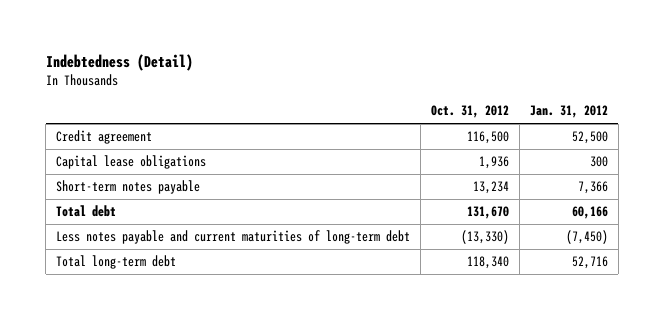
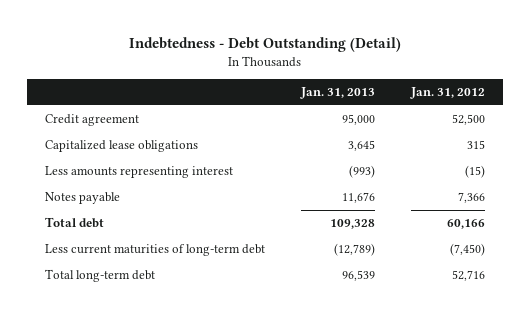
- Indebtedness (Detail)
+ Indebtedness - Debt Outstanding (Detail)
- | Oct. 31, 2012 | Jan. 31, 2012
+ | Jan. 31, 2013 | Jan. 31, 2012
- Capital lease obligations | 1,936 | 300
- Short-term notes payable | 13,234 | 7,366
+ Capitalized lease obligations | 3,645 | 315
+ Less amounts representing interest | (993) | (15)
+ Notes payable | 11,676 | 7,366
- Less notes payable and current maturities of long-term debt | (13,330) | (7,450)
+ Less current maturities of long-term debt | (12,789) | (7,450)

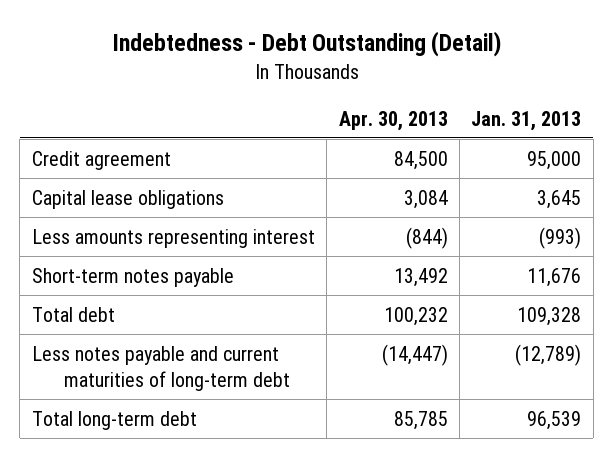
- | Jan. 31, 2013 | Jan. 31, 2012
+ | Apr. 30, 2013 | Jan. 31, 2013
- Capitalized lease obligations | 3,645 | 315
+ Capital lease obligations | 3,084 | 3,645
- Notes payable | 11,676 | 7,366
+ Short-term notes payable | 13,492 | 11,676
- Less current maturities of long-term debt | (12,789) | (7,450)
+ Less notes payable and current maturities of long-term debt | (14,447) | (12,789)

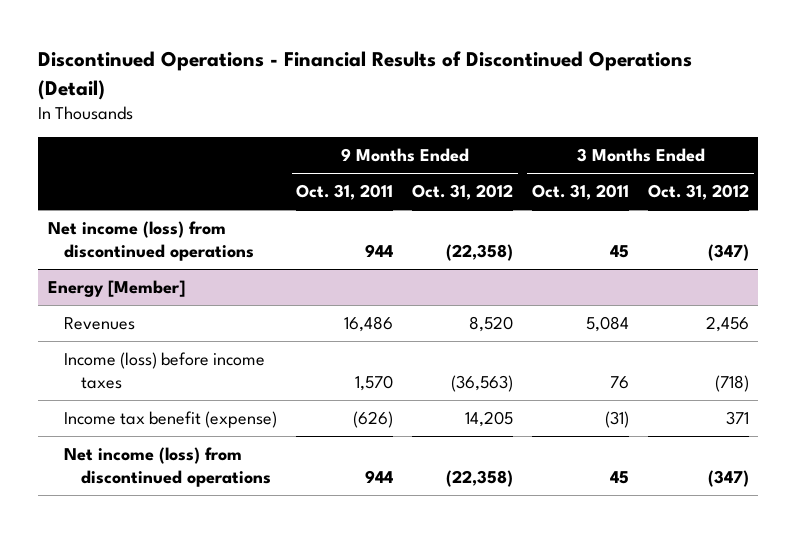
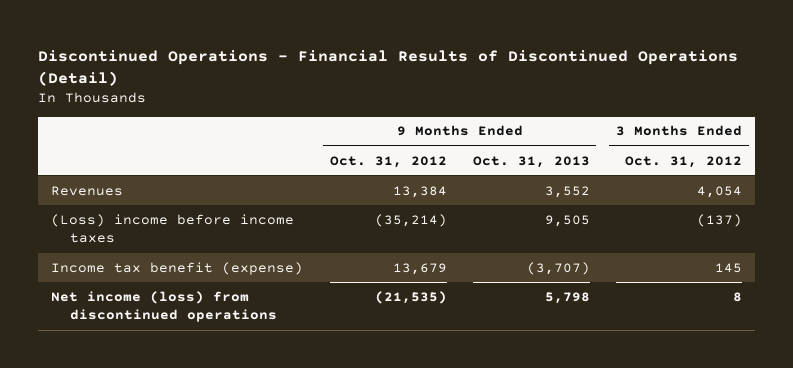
- | 9 Months Ended Oct. 31, 2011 | 9 Months Ended Oct. 31, 2012 | 3 Months Ended Oct. 31, 2011 | 3 Months Ended Oct. 31, 2012
+ | 9 Months Ended Oct. 31, 2012 | 9 Months Ended Oct. 31, 2013 | 3 Months Ended Oct. 31, 2012
- Net income (loss) from discontinued operations | 944 | (22,358) | 45 | (347)
- Energy [Member]
- Revenues | 16,486 | 8,520 | 5,084 | 2,456
- Income (loss) before income taxes | 1,570 | (36,563) | 76 | (718)
- Income tax benefit (expense) | (626) | 14,205 | (31) | 371
- Net income (loss) from discontinued operations | 944 | (22,358) | 45 | (347)
+ Revenues | 13,384 | 3,552 | 4,054
+ (Loss) income before income taxes | (35,214) | 9,505 | (137)
+ Income tax benefit (expense) | 13,679 | (3,707) | 145
+ Net income (loss) from discontinued operations | (21,535) | 5,798 | 8

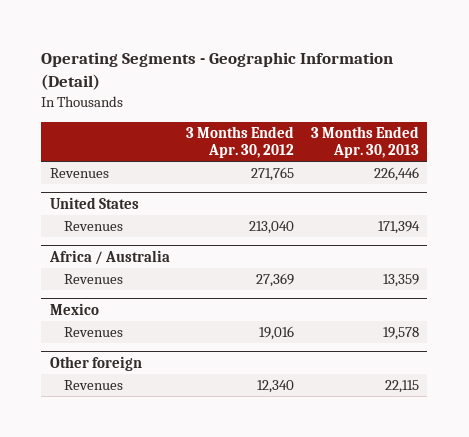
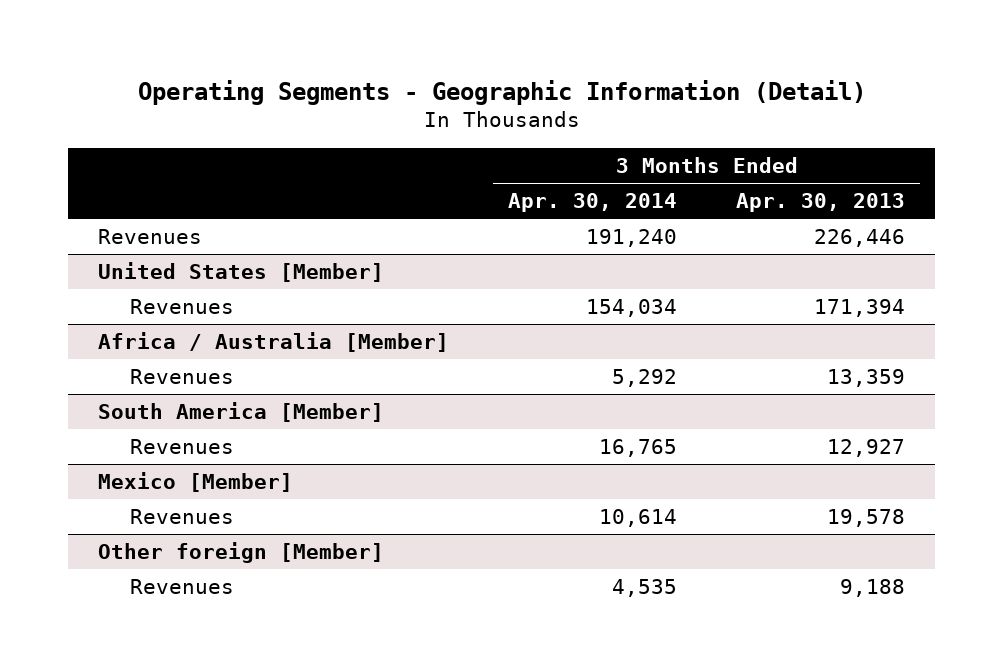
- | 3 Months Ended Apr. 30, 2012 | 3 Months Ended Apr. 30, 2013
+ | 3 Months Ended Apr. 30, 2014 | 3 Months Ended Apr. 30, 2013
- United States
+ United States [Member]
- Africa / Australia
+ Africa / Australia [Member]
- Mexico
+ South America [Member]
+ Revenues | 16,765 | 12,927
+ Mexico [Member]
- Other foreign
- Revenues | 12,340 | 22,115
+ Other foreign [Member]
+ Revenues | 4,535 | 9,188

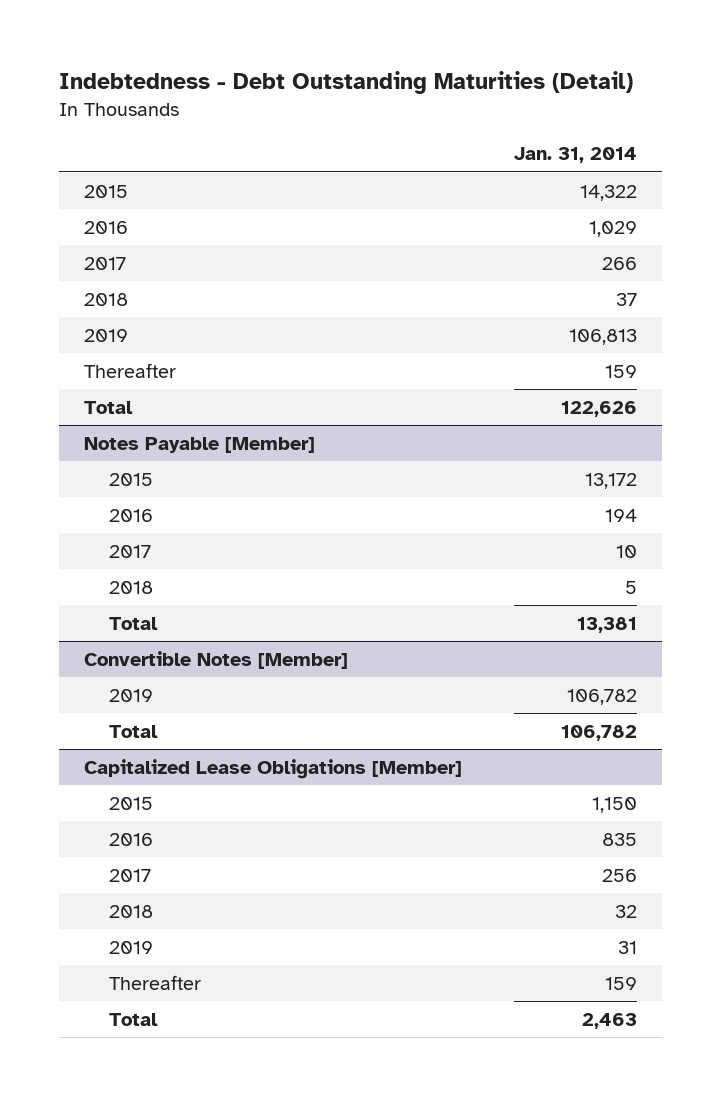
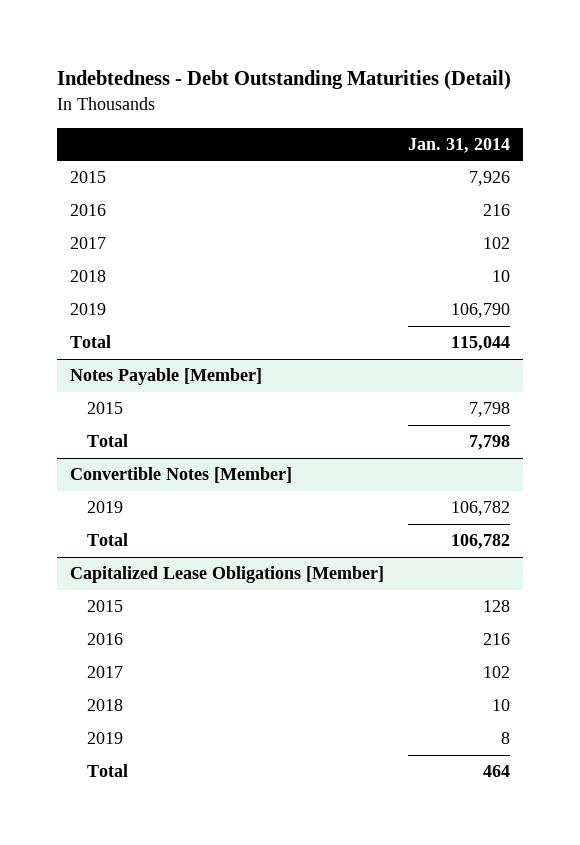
- 2015 | 14,322
- 2016 | 1,029
- 2017 | 266
- 2018 | 37
- 2019 | 106,813
- Thereafter | 159
- Total | 122,626
+ 2015 | 7,926
+ 2016 | 216
+ 2017 | 102
+ 2018 | 10
+ 2019 | 106,790
+ Total | 115,044
@ Notes Payable [Member]
- 2015 | 13,172
- 2016 | 194
- 2017 | 10
- 2018 | 5
- Total | 13,381
+ 2015 | 7,798
+ Total | 7,798
@ Capitalized Lease Obligations [Member]
- 2015 | 1,150
- 2016 | 835
- 2017 | 256
- 2018 | 32
- 2019 | 31
- Thereafter | 159
- Total | 2,463
+ 2015 | 128
+ 2016 | 216
+ 2017 | 102
+ 2018 | 10
+ 2019 | 8
+ Total | 464

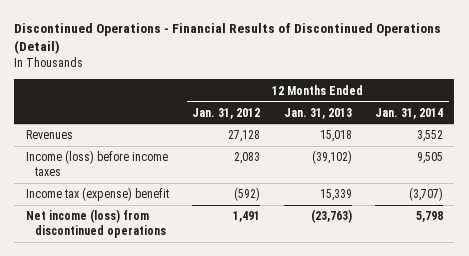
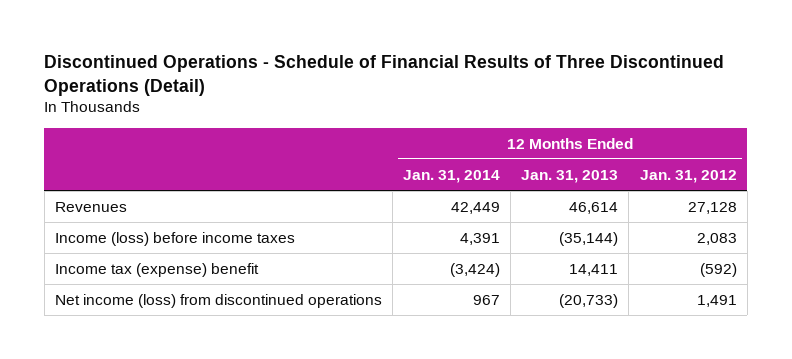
- Discontinued Operations - Financial Results of Discontinued Operations (Detail)
+ Discontinued Operations - Schedule of Financial Results of Three Discontinued Operations (Detail)
- | 12 Months Ended Jan. 31, 2012 | 12 Months Ended Jan. 31, 2013 | 12 Months Ended Jan. 31, 2014
+ | 12 Months Ended Jan. 31, 2014 | 12 Months Ended Jan. 31, 2013 | 12 Months Ended Jan. 31, 2012
- Revenues | 27,128 | 15,018 | 3,552
- Income (loss) before income taxes | 2,083 | (39,102) | 9,505
- Income tax (expense) benefit | (592) | 15,339 | (3,707)
- Net income (loss) from discontinued operations | 1,491 | (23,763) | 5,798
+ Revenues | 42,449 | 46,614 | 27,128
+ Income (loss) before income taxes | 4,391 | (35,144) | 2,083
+ Income tax (expense) benefit | (3,424) | 14,411 | (592)
+ Net income (loss) from discontinued operations | 967 | (20,733) | 1,491

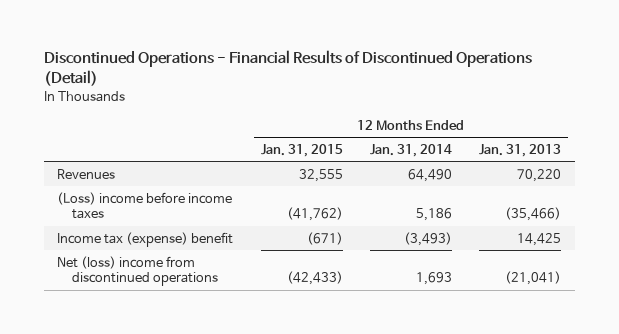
- Discontinued Operations - Schedule of Financial Results of Three Discontinued Operations (Detail)
+ Discontinued Operations - Financial Results of Discontinued Operations (Detail)
- | 12 Months Ended Jan. 31, 2014 | 12 Months Ended Jan. 31, 2013 | 12 Months Ended Jan. 31, 2012
+ | 12 Months Ended Jan. 31, 2015 | 12 Months Ended Jan. 31, 2014 | 12 Months Ended Jan. 31, 2013
- Revenues | 42,449 | 46,614 | 27,128
- Income (loss) before income taxes | 4,391 | (35,144) | 2,083
- Income tax (expense) benefit | (3,424) | 14,411 | (592)
- Net income (loss) from discontinued operations | 967 | (20,733) | 1,491
+ Revenues | 32,555 | 64,490 | 70,220
+ (Loss) income before income taxes | (41,762) | 5,186 | (35,466)
+ Income tax (expense) benefit | (671) | (3,493) | 14,425
+ Net (loss) income from discontinued operations | (42,433) | 1,693 | (21,041)

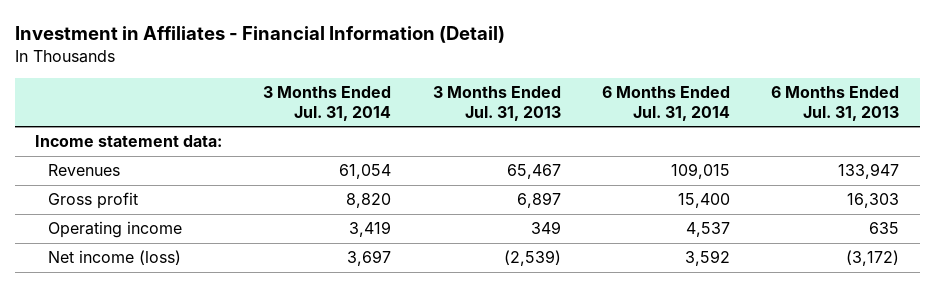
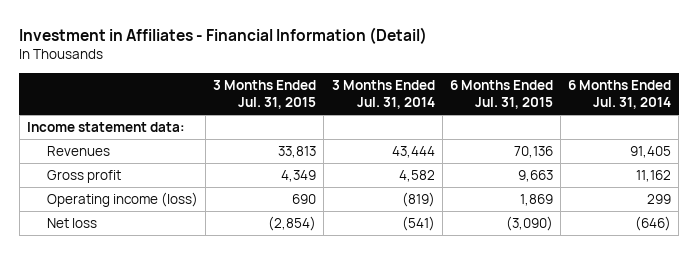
- | 3 Months Ended Jul. 31, 2014 | 3 Months Ended Jul. 31, 2013 | 6 Months Ended Jul. 31, 2014 | 6 Months Ended Jul. 31, 2013
+ | 3 Months Ended Jul. 31, 2015 | 3 Months Ended Jul. 31, 2014 | 6 Months Ended Jul. 31, 2015 | 6 Months Ended Jul. 31, 2014
- Revenues | 61,054 | 65,467 | 109,015 | 133,947
- Gross profit | 8,820 | 6,897 | 15,400 | 16,303
- Operating income | 3,419 | 349 | 4,537 | 635
- Net income (loss) | 3,697 | (2,539) | 3,592 | (3,172)
+ Revenues | 33,813 | 43,444 | 70,136 | 91,405
+ Gross profit | 4,349 | 4,582 | 9,663 | 11,162
+ Operating income (loss) | 690 | (819) | 1,869 | 299
+ Net loss | (2,854) | (541) | (3,090) | (646)

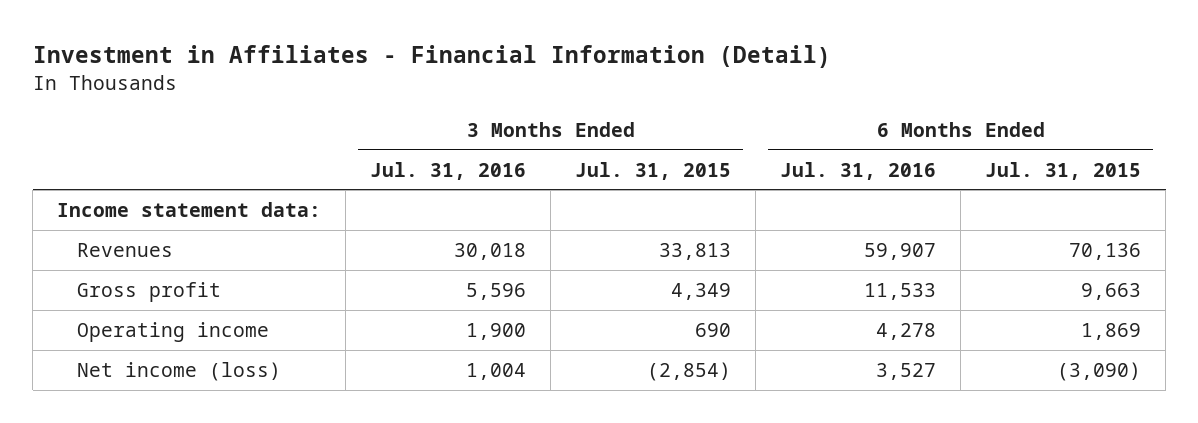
- | 3 Months Ended Jul. 31, 2015 | 3 Months Ended Jul. 31, 2014 | 6 Months Ended Jul. 31, 2015 | 6 Months Ended Jul. 31, 2014
+ | 3 Months Ended Jul. 31, 2016 | 3 Months Ended Jul. 31, 2015 | 6 Months Ended Jul. 31, 2016 | 6 Months Ended Jul. 31, 2015
- Operating income (loss) | 690 | (819) | 1,869 | 299
- Net loss | (2,854) | (541) | (3,090) | (646)
+ Operating income | 1,900 | 690 | 4,278 | 1,869
+ Net income (loss) | 1,004 | (2,854) | 3,527 | (3,090)

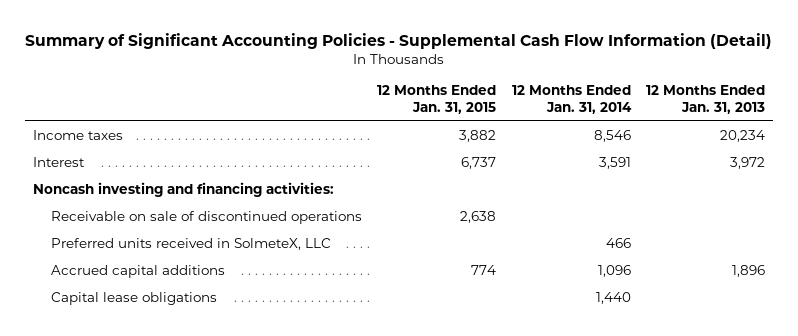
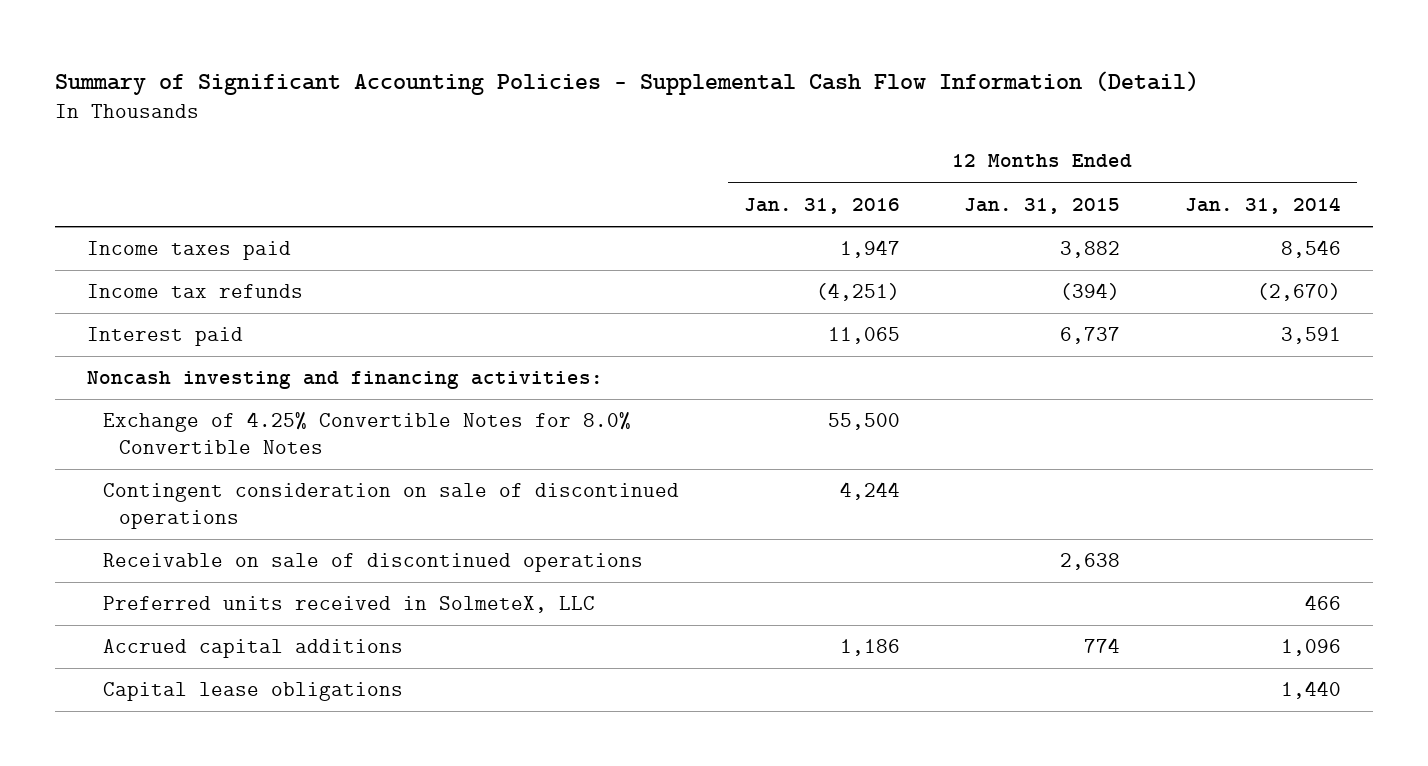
- | 12 Months Ended Jan. 31, 2015 | 12 Months Ended Jan. 31, 2014 | 12 Months Ended Jan. 31, 2013
+ | 12 Months Ended Jan. 31, 2016 | 12 Months Ended Jan. 31, 2015 | 12 Months Ended Jan. 31, 2014
- Income taxes | 3,882 | 8,546 | 20,234
- Interest | 6,737 | 3,591 | 3,972
+ Income taxes paid | 1,947 | 3,882 | 8,546
+ Income tax refunds | (4,251) | (394) | (2,670)
+ Interest paid | 11,065 | 6,737 | 3,591
+ Exchange of 4.25% Convertible Notes for 8.0% Convertible Notes | 55,500 | |
+ Contingent consideration on sale of discontinued operations | 4,244 | |

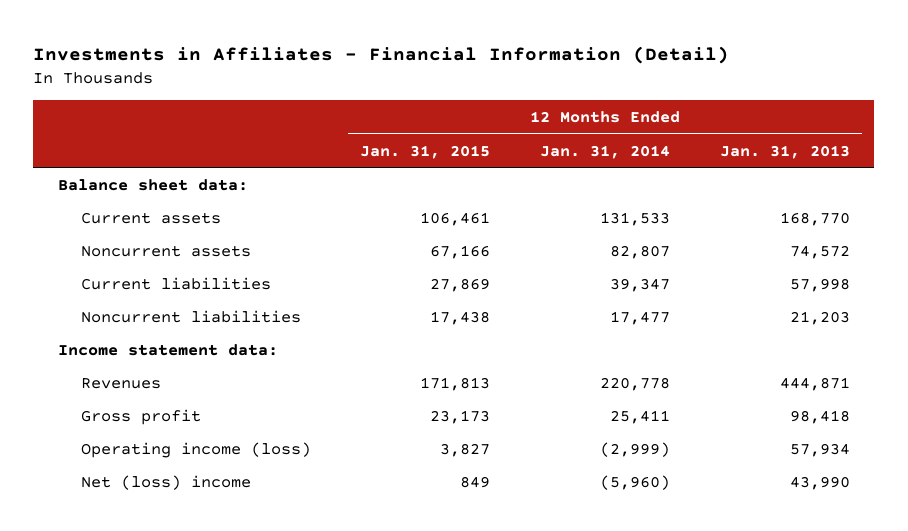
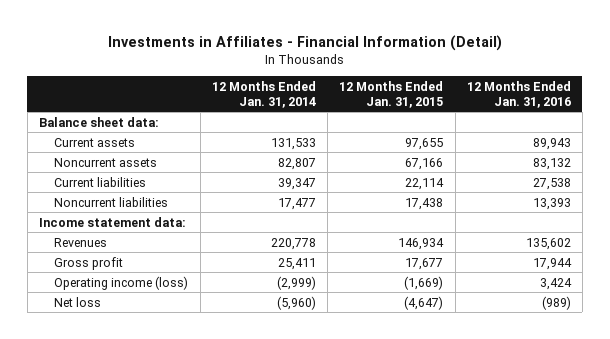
- | 12 Months Ended Jan. 31, 2015 | 12 Months Ended Jan. 31, 2014 | 12 Months Ended Jan. 31, 2013
+ | 12 Months Ended Jan. 31, 2014 | 12 Months Ended Jan. 31, 2015 | 12 Months Ended Jan. 31, 2016
- Current assets | 106,461 | 131,533 | 168,770
+ Current assets | 131,533 | 97,655 | 89,943
- Current liabilities | 27,869 | 39,347 | 57,998
+ Current liabilities | 39,347 | 22,114 | 27,538
- Revenues | 171,813 | 220,778 | 444,871
- Gross profit | 23,173 | 25,411 | 98,418
- Operating income (loss) | 3,827 | (2,999) | 57,934
- Net (loss) income | 849 | (5,960) | 43,990
+ Revenues | 220,778 | 146,934 | 135,602
+ Gross profit | 25,411 | 17,677 | 17,944
+ Operating income (loss) | (2,999) | (1,669) | 3,424
+ Net loss | (5,960) | (4,647) | (989)

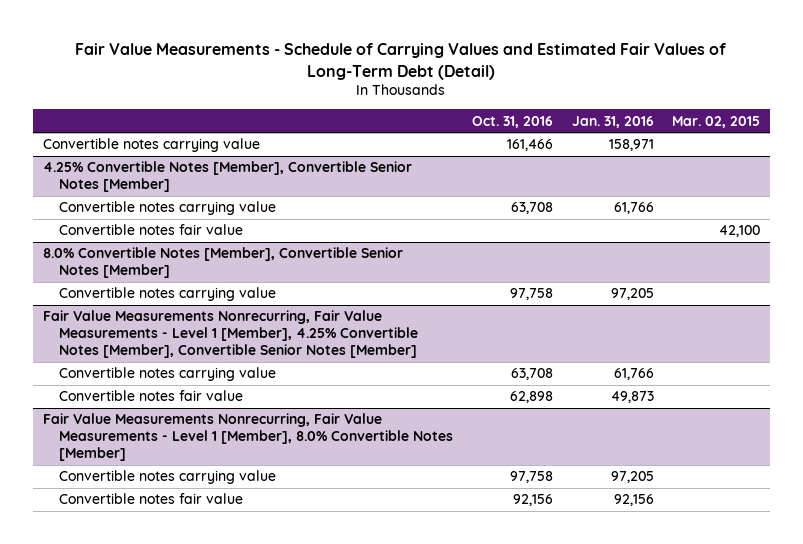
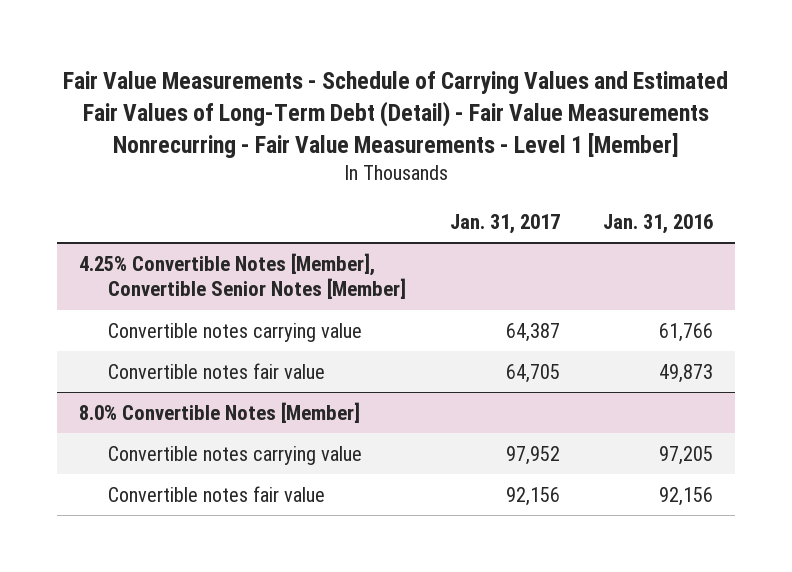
- Fair Value Measurements - Schedule of Carrying Values and Estimated Fair Values of Long-Term Debt (Detail)
+ Fair Value Measurements - Schedule of Carrying Values and Estimated Fair Values of Long-Term Debt (Detail) - Fair Value Measurements Nonrecurring - Fair Value Measurements - Level 1 [Member]
- | Oct. 31, 2016 | Jan. 31, 2016 | Mar. 02, 2015
+ | Jan. 31, 2017 | Jan. 31, 2016
- Convertible notes carrying value | 161,466 | 158,971 |
@ 4.25% Convertible Notes [Member], Convertible Senior Notes [Member]
- Convertible notes fair value | | | 42,100
- 8.0% Convertible Notes [Member], Convertible Senior Notes [Member]
- Convertible notes carrying value | 97,758 | 97,205 |
- Fair Value Measurements Nonrecurring, Fair Value Measurements - Level 1 [Member], 4.25% Convertible Notes [Member], Convertible Senior Notes [Member]
- Convertible notes carrying value | 63,708 | 61,766 |
- Fair Value Measurements Nonrecurring, Fair Value Measurements - Level 1 [Member], 8.0% Convertible Notes [Member]
+ 8.0% Convertible Notes [Member]

